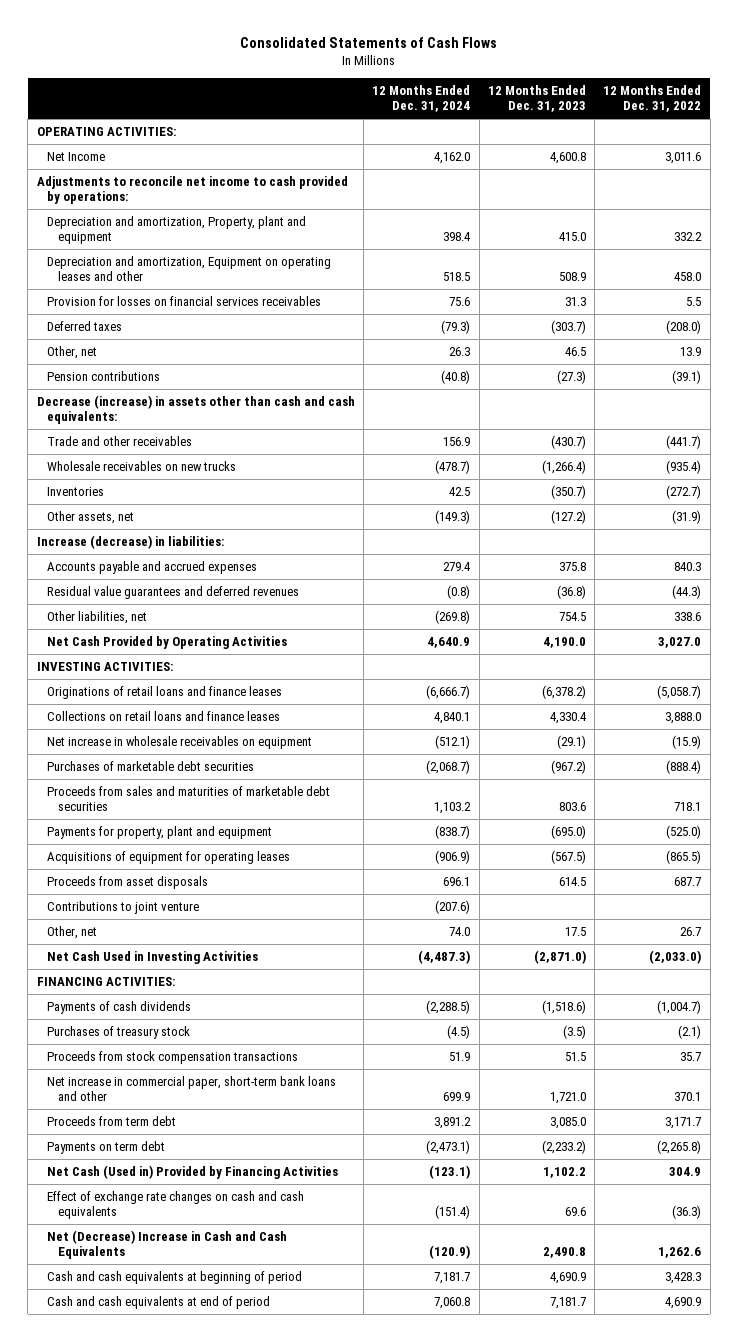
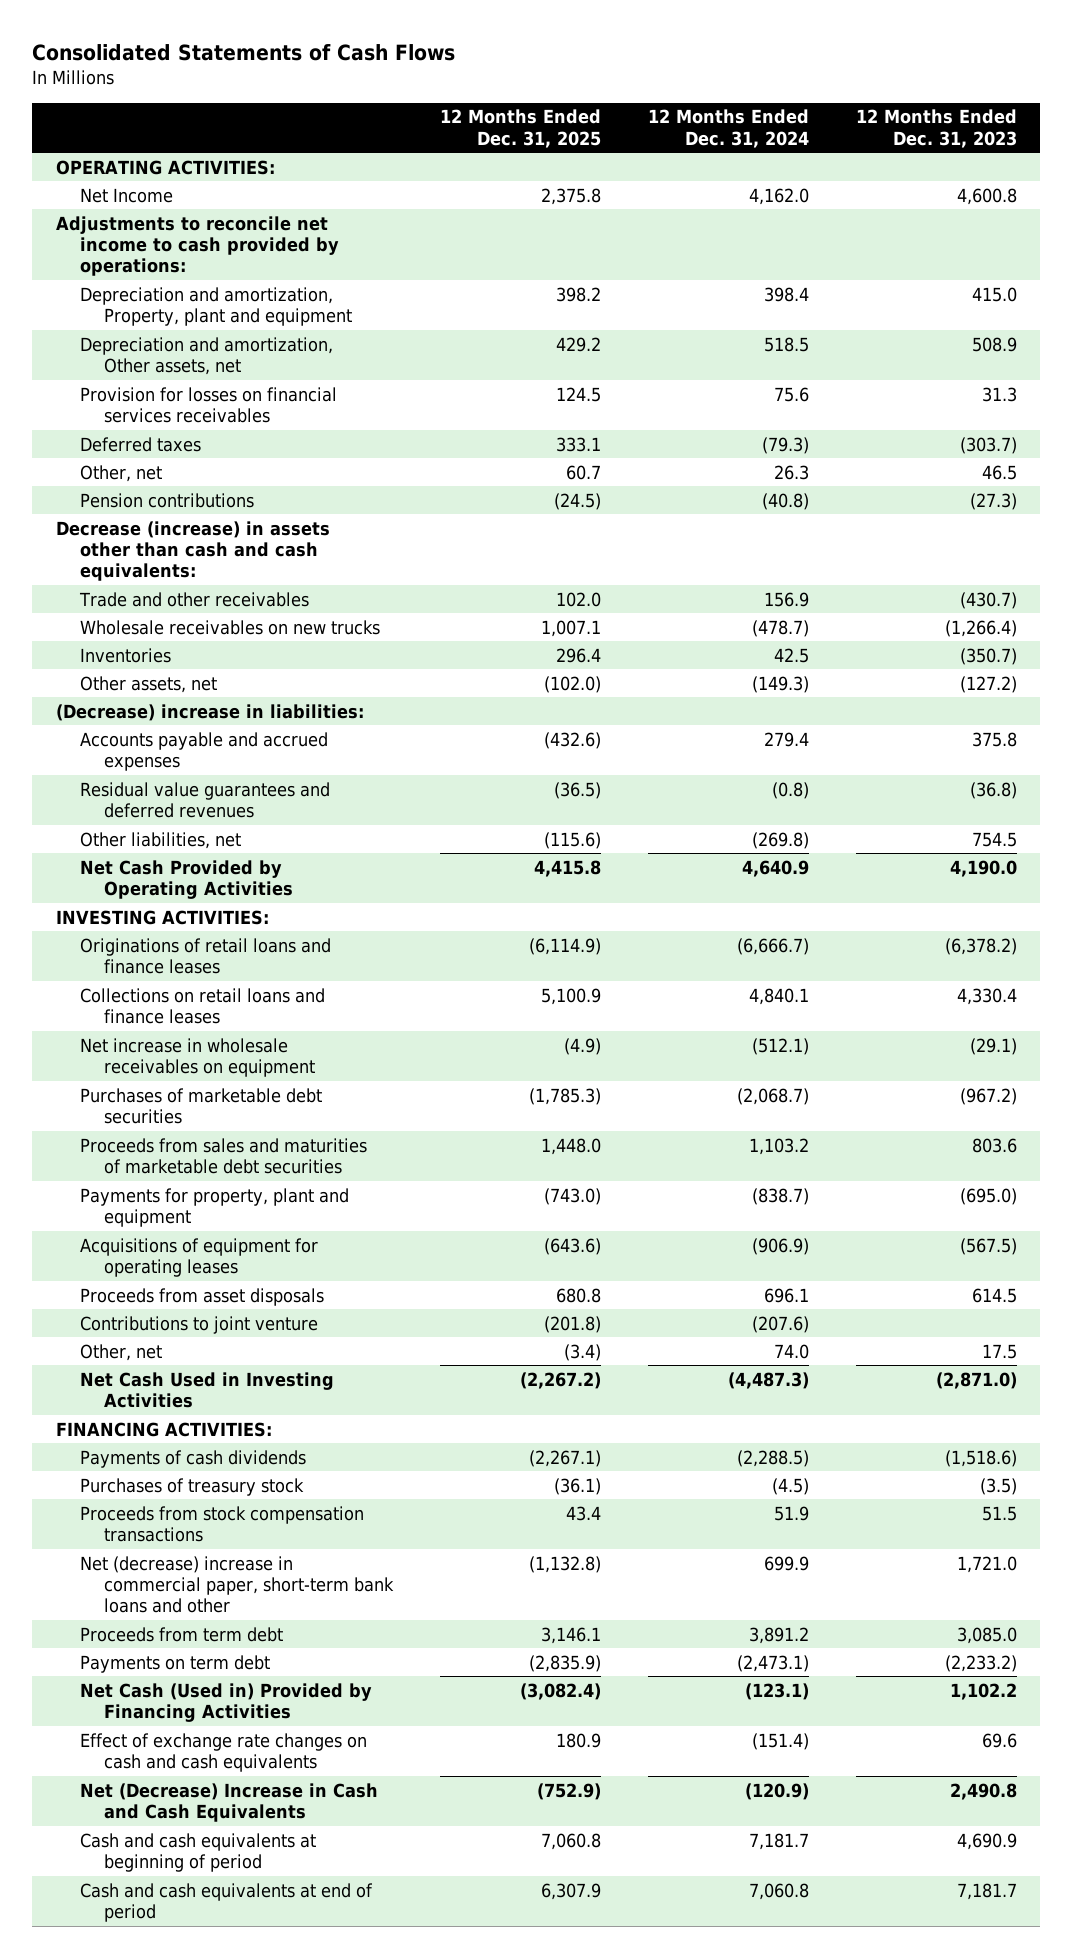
- | 12 Months Ended Dec. 31, 2024 | 12 Months Ended Dec. 31, 2023 | 12 Months Ended Dec. 31, 2022
+ | 12 Months Ended Dec. 31, 2025 | 12 Months Ended Dec. 31, 2024 | 12 Months Ended Dec. 31, 2023
- Depreciation and amortization, Equipment on operating leases and other | 518.5 | 508.9 | 458.0
+ Depreciation and amortization, Other assets, net | 429.2 | 518.5 | 508.9
- Increase (decrease) in liabilities:
+ (Decrease) increase in liabilities:
- Net increase in commercial paper, short-term bank loans and other | 699.9 | 1,721.0 | 370.1
+ Net (decrease) increase in commercial paper, short-term bank loans and other | (1,132.8) | 699.9 | 1,721.0

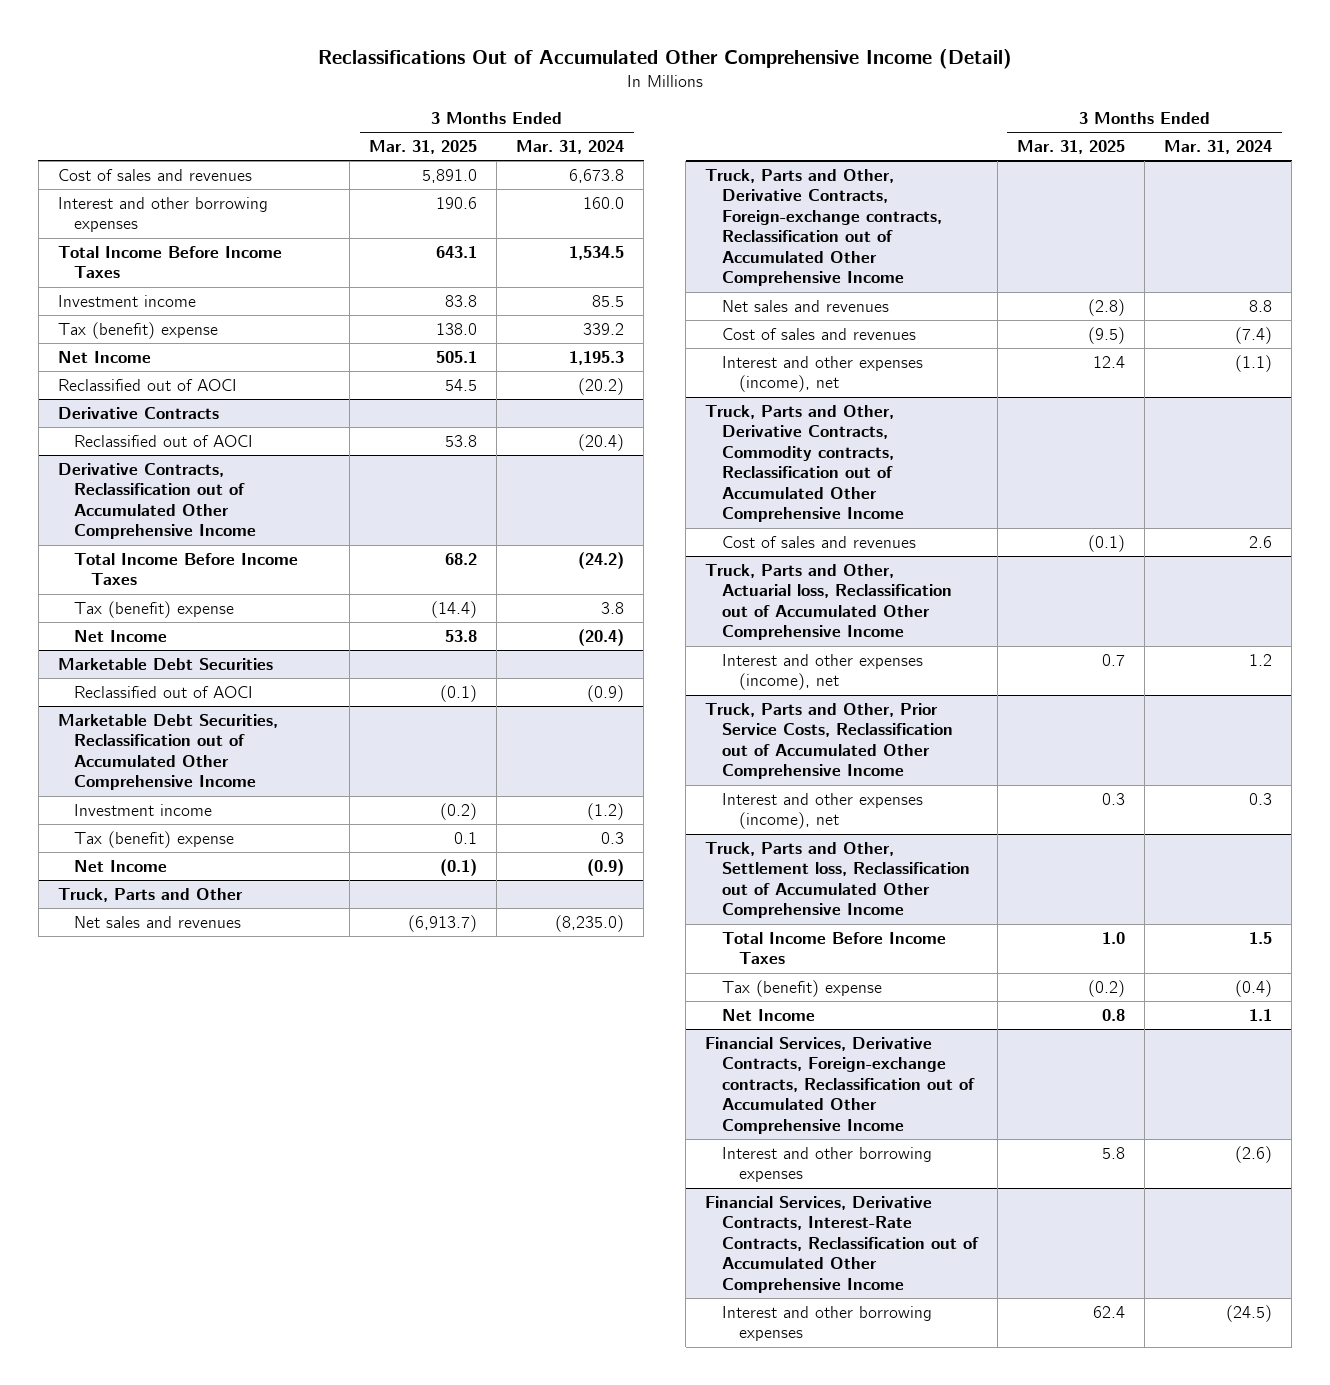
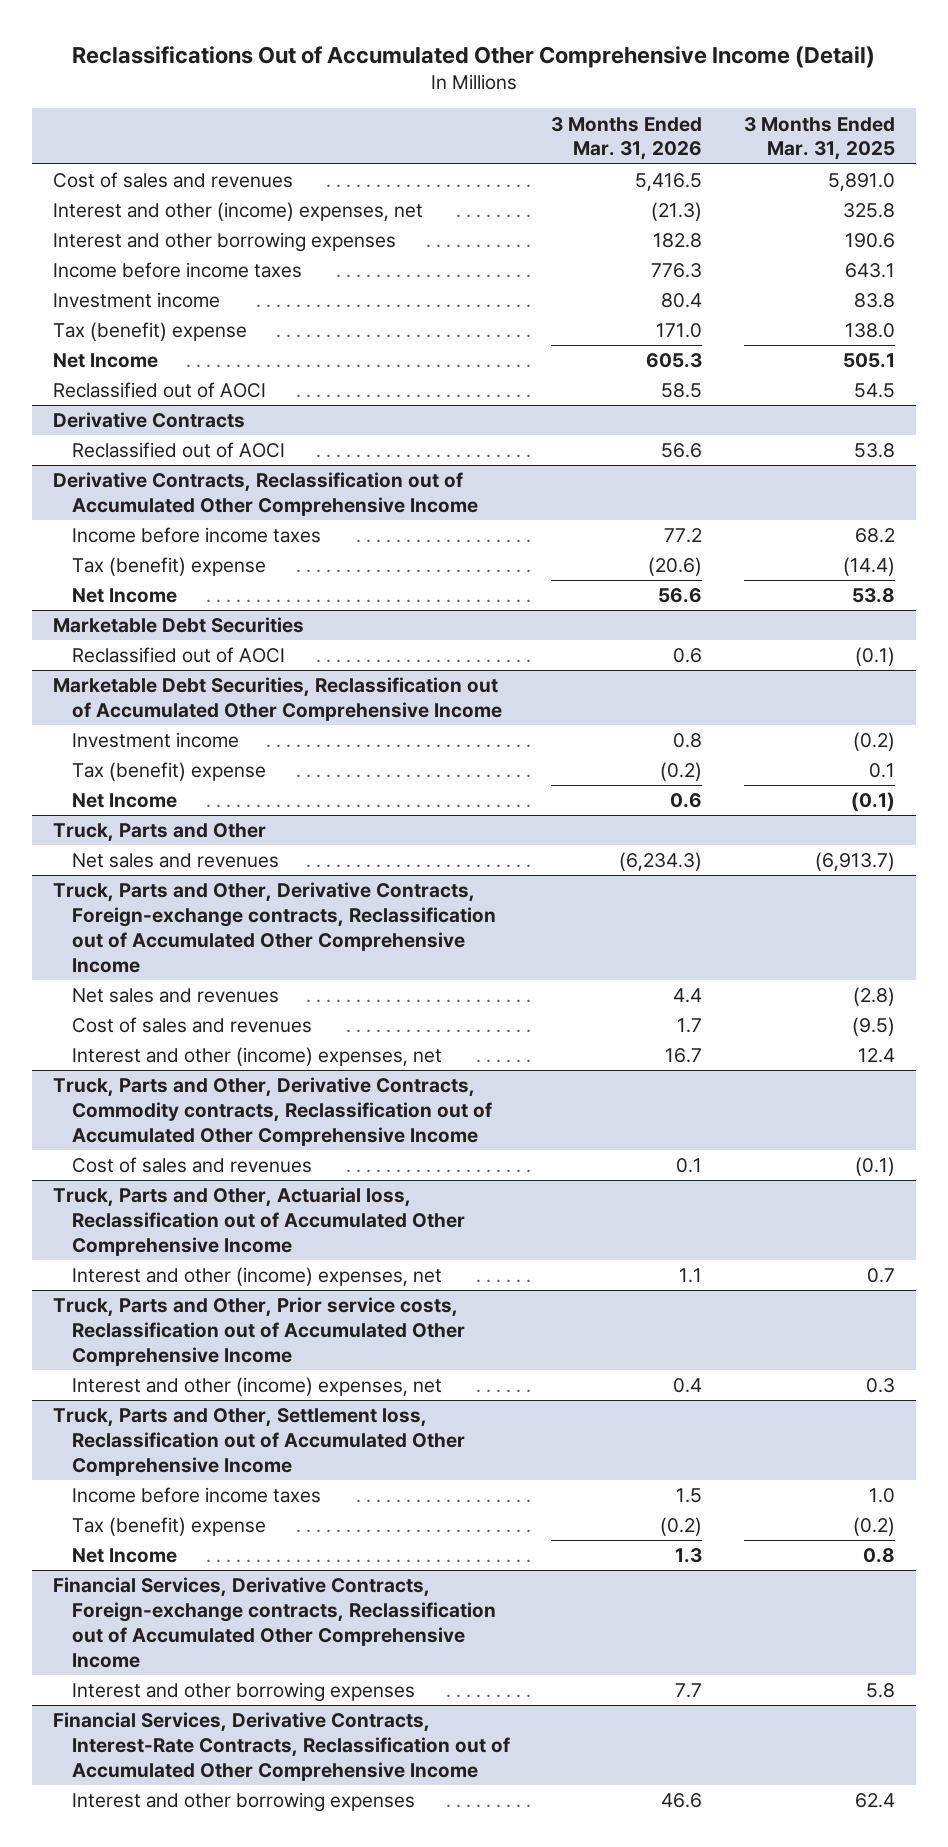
- | 3 Months Ended Mar. 31, 2025 | 3 Months Ended Mar. 31, 2024
+ | 3 Months Ended Mar. 31, 2026 | 3 Months Ended Mar. 31, 2025
+ Interest and other (income) expenses, net | (21.3) | 325.8
- Total Income Before Income Taxes | 643.1 | 1,534.5
+ Income before income taxes | 776.3 | 643.1
@ Derivative Contracts, Reclassification out of Accumulated Other Comprehensive Income
- Total Income Before Income Taxes | 68.2 | (24.2)
+ Income before income taxes | 77.2 | 68.2
@ Truck, Parts and Other, Derivative Contracts, Foreign-exchange contracts, Reclassification out of Accumulated Other Comprehensive Income
- Interest and other expenses (income), net | 12.4 | (1.1)
+ Interest and other (income) expenses, net | 16.7 | 12.4
@ Truck, Parts and Other, Actuarial loss, Reclassification out of Accumulated Other Comprehensive Income
- Interest and other expenses (income), net | 0.7 | 1.2
- Truck, Parts and Other, Prior Service Costs, Reclassification out of Accumulated Other Comprehensive Income
- Interest and other expenses (income), net | 0.3 | 0.3
@ Truck, Parts and Other, Actuarial loss, Reclassification out of Accumulated Other Comprehensive Income
+ Interest and other (income) expenses, net | 1.1 | 0.7
+ Truck, Parts and Other, Prior service costs, Reclassification out of Accumulated Other Comprehensive Income
+ Interest and other (income) expenses, net | 0.4 | 0.3
@ Truck, Parts and Other, Settlement loss, Reclassification out of Accumulated Other Comprehensive Income
- Total Income Before Income Taxes | 1.0 | 1.5
+ Income before income taxes | 1.5 | 1.0

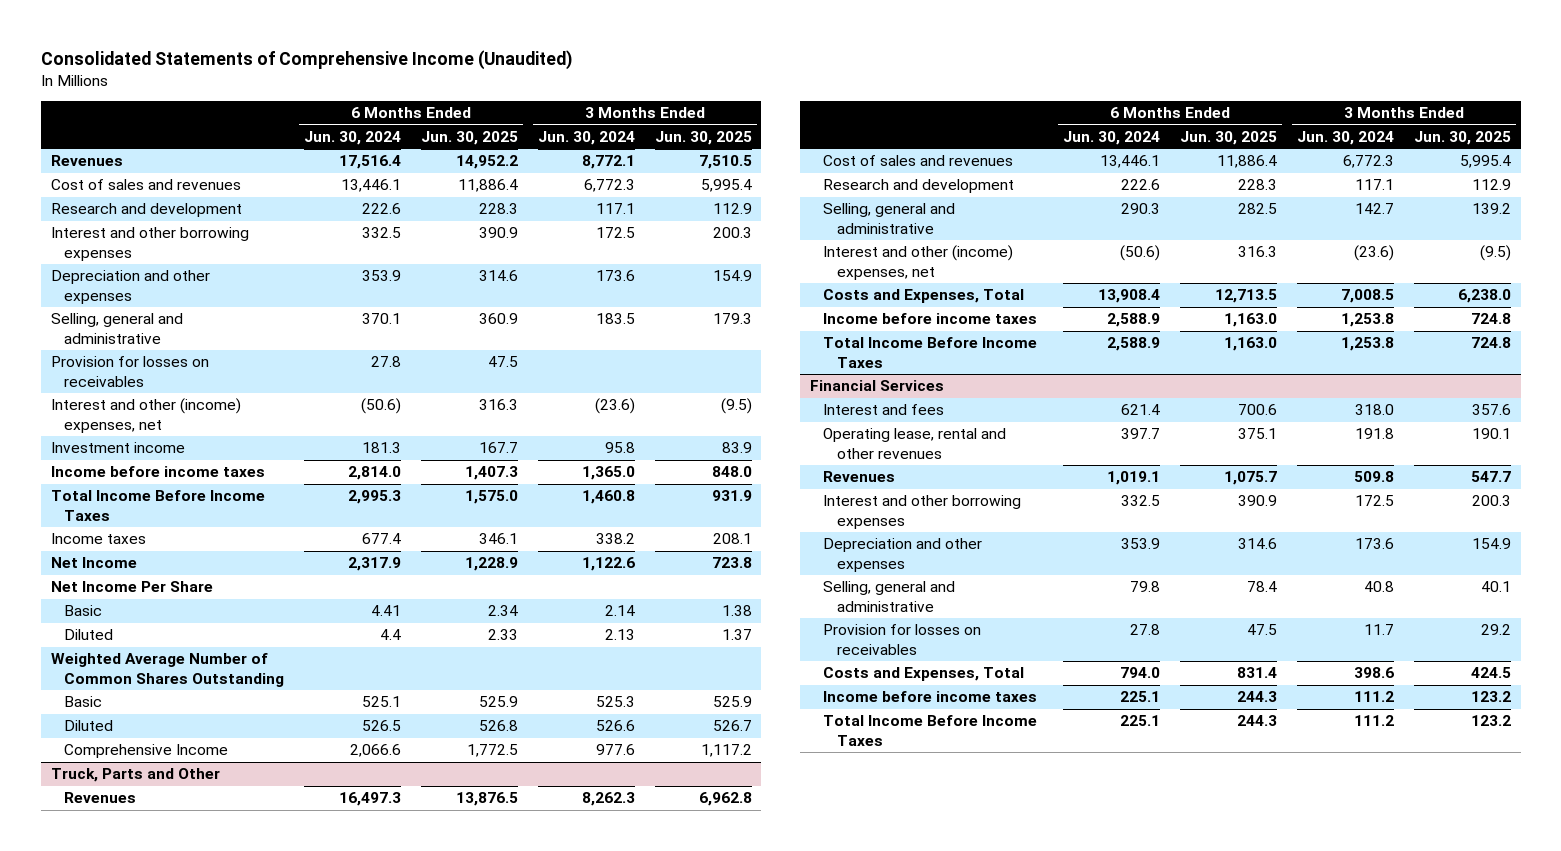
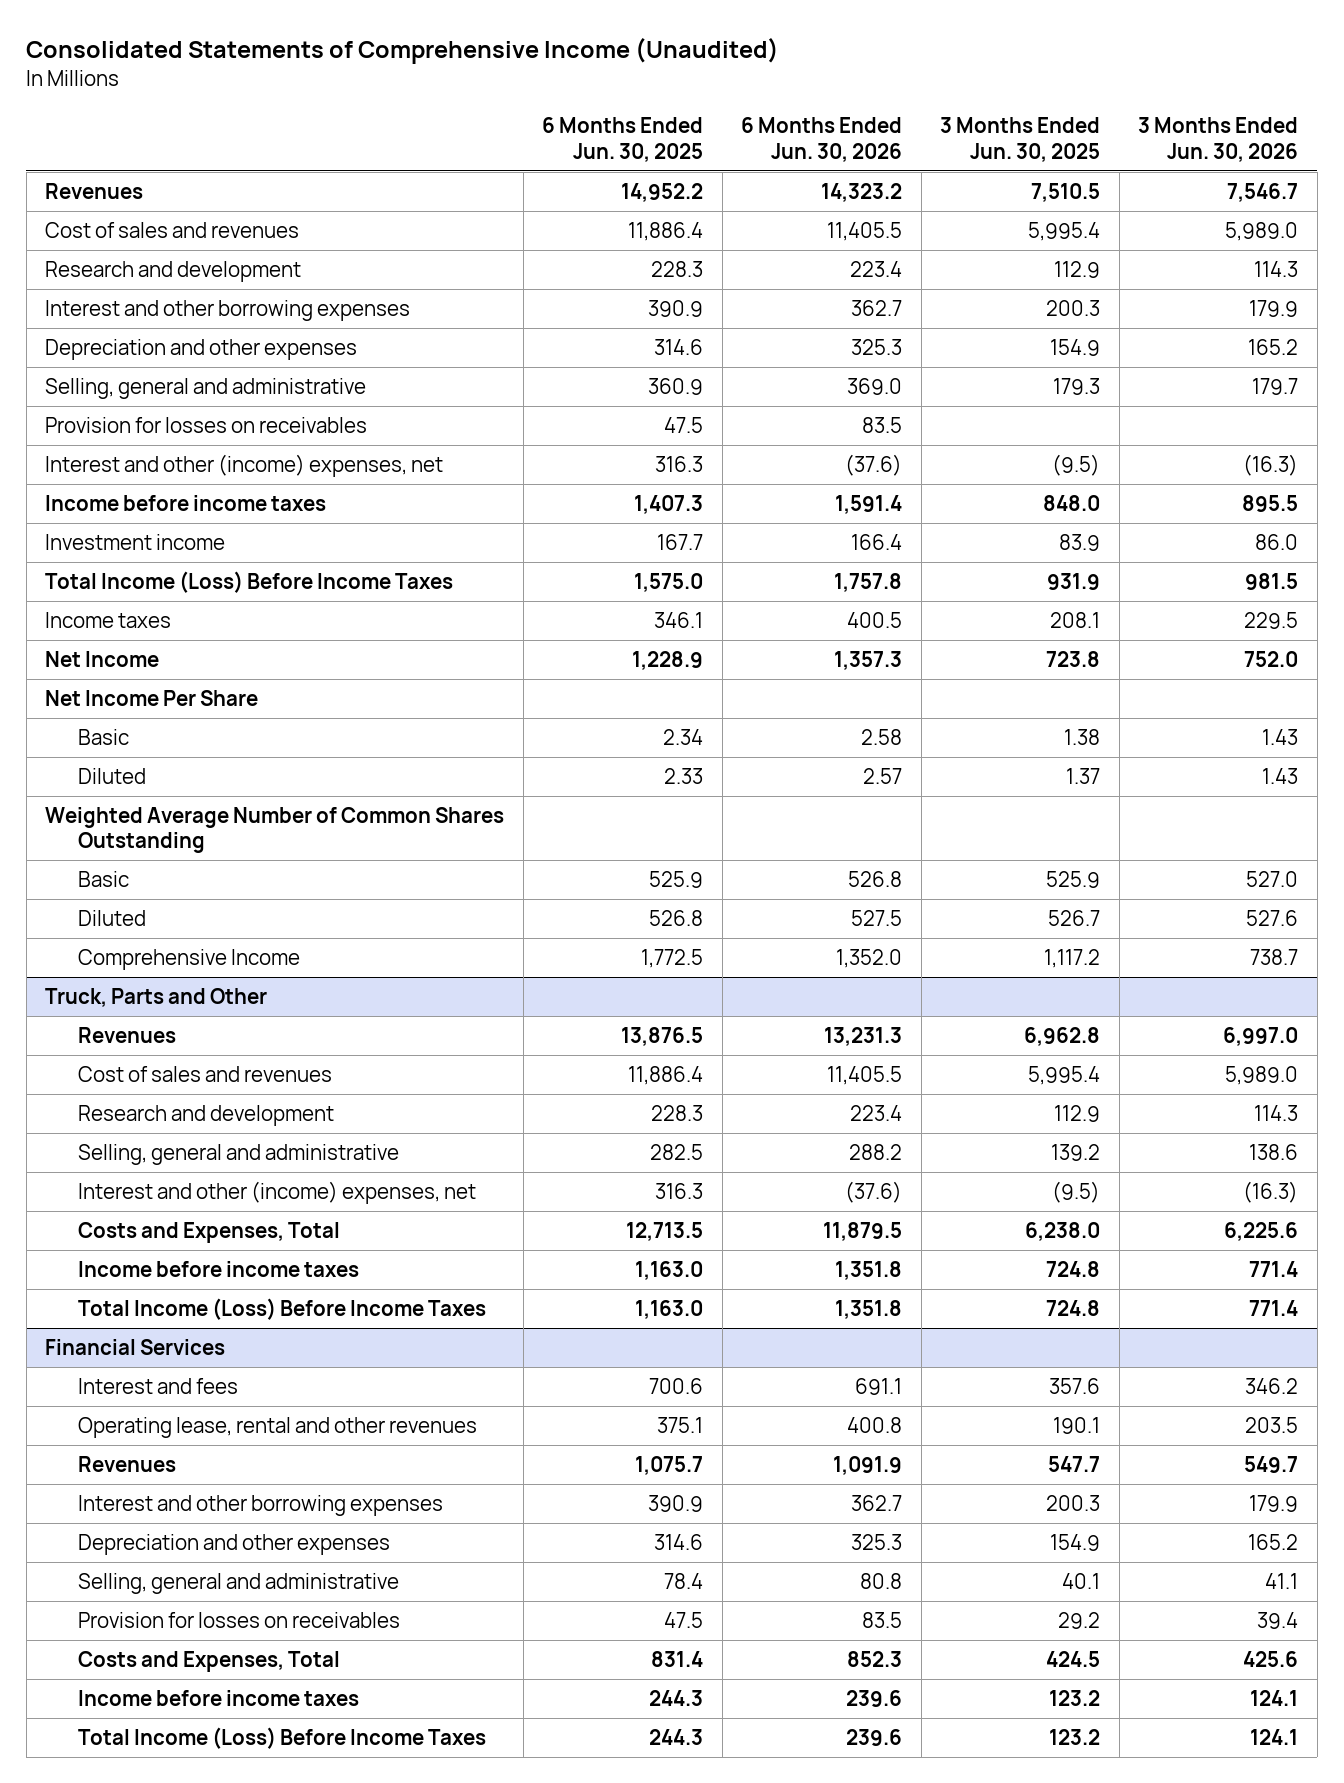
- | 6 Months Ended Jun. 30, 2024 | 6 Months Ended Jun. 30, 2025 | 3 Months Ended Jun. 30, 2024 | 3 Months Ended Jun. 30, 2025
+ | 6 Months Ended Jun. 30, 2025 | 6 Months Ended Jun. 30, 2026 | 3 Months Ended Jun. 30, 2025 | 3 Months Ended Jun. 30, 2026
- Total Income Before Income Taxes | 2,995.3 | 1,575.0 | 1,460.8 | 931.9
moved down: Investment income | 167.7 | 166.4 | 83.9 | 86.0
+ Total Income (Loss) Before Income Taxes | 1,575.0 | 1,757.8 | 931.9 | 981.5
@ Truck, Parts and Other
- Total Income Before Income Taxes | 2,588.9 | 1,163.0 | 1,253.8 | 724.8
+ Total Income (Loss) Before Income Taxes | 1,163.0 | 1,351.8 | 724.8 | 771.4
@ Financial Services
- Total Income Before Income Taxes | 225.1 | 244.3 | 111.2 | 123.2
+ Total Income (Loss) Before Income Taxes | 244.3 | 239.6 | 123.2 | 124.1

